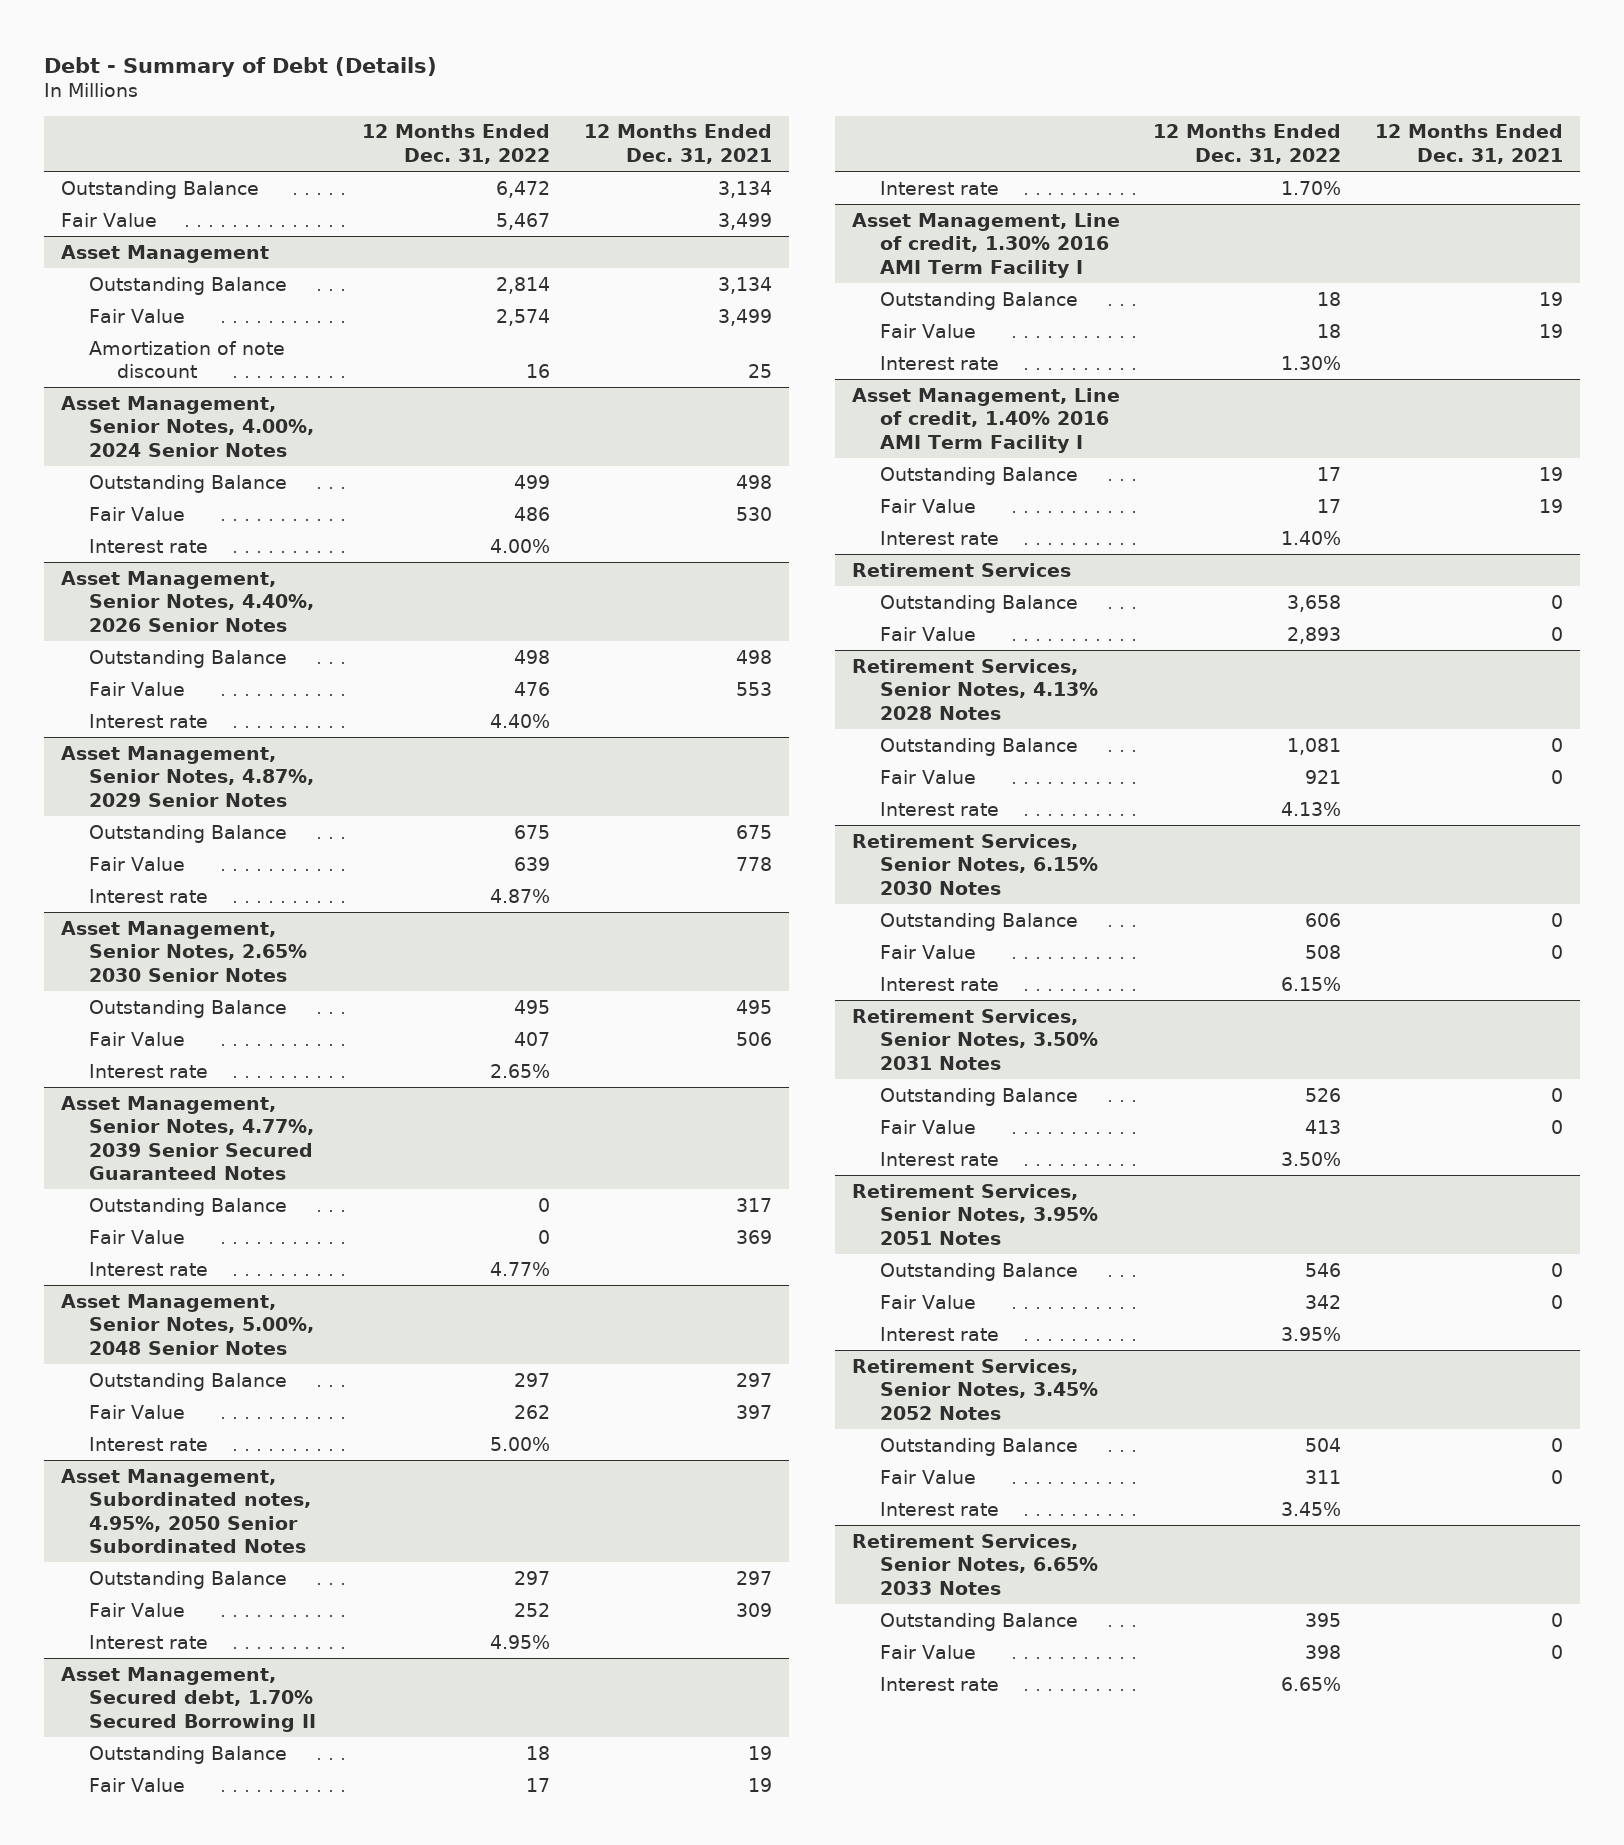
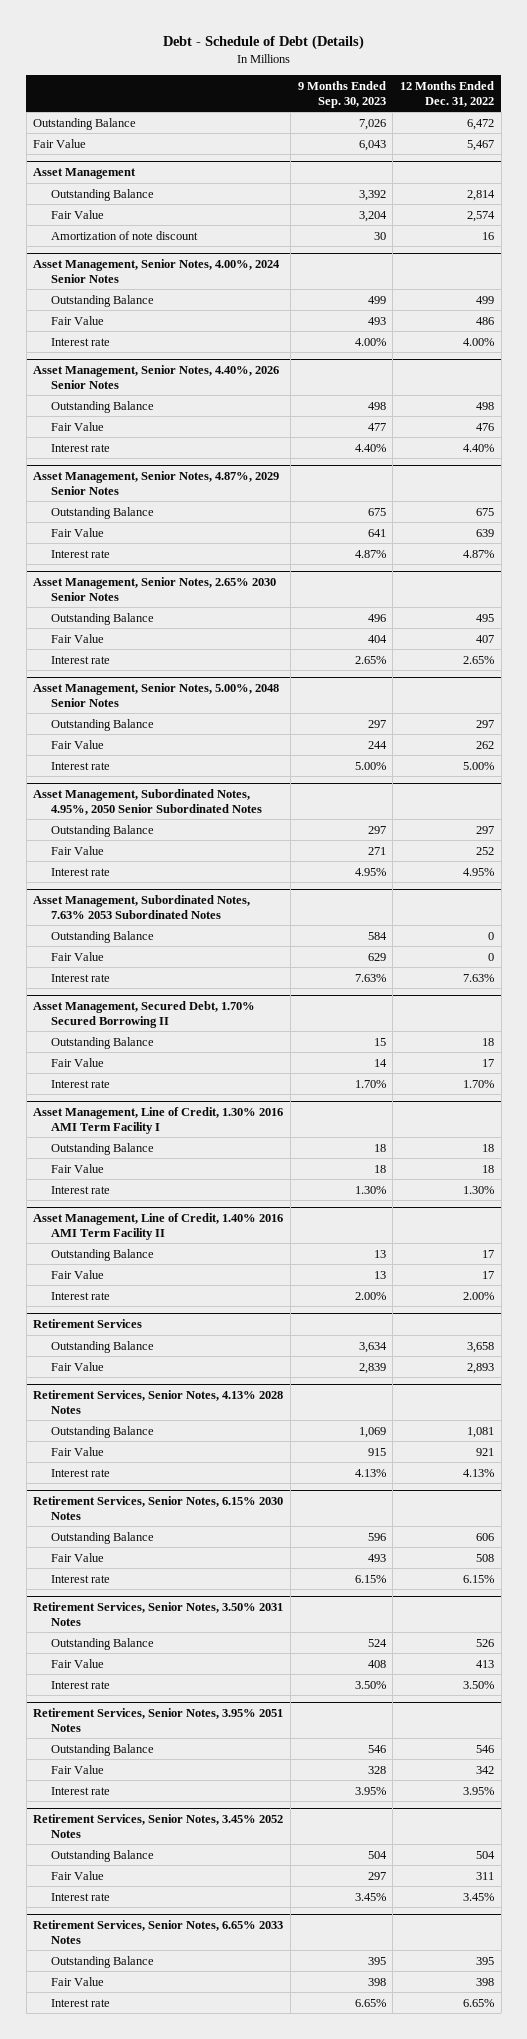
- Debt - Summary of Debt (Details)
+ Debt - Schedule of Debt (Details)
- | 12 Months Ended Dec. 31, 2022 | 12 Months Ended Dec. 31, 2021
+ | 9 Months Ended Sep. 30, 2023 | 12 Months Ended Dec. 31, 2022
- Asset Management, Senior Notes, 4.77%, 2039 Senior Secured Guaranteed Notes
- Outstanding Balance | 0 | 317
- Fair Value | 0 | 369
- Interest rate | 4.77% |
- Asset Management, Subordinated notes, 4.95%, 2050 Senior Subordinated Notes
+ Asset Management, Subordinated Notes, 4.95%, 2050 Senior Subordinated Notes
- Asset Management, Secured debt, 1.70% Secured Borrowing II
+ Asset Management, Subordinated Notes, 7.63% 2053 Subordinated Notes
+ Outstanding Balance | 584 | 0
+ Fair Value | 629 | 0
+ Interest rate | 7.63% | 7.63%
+ Asset Management, Secured Debt, 1.70% Secured Borrowing II
- Asset Management, Line of credit, 1.30% 2016 AMI Term Facility I
+ Asset Management, Line of Credit, 1.30% 2016 AMI Term Facility I
- Asset Management, Line of credit, 1.40% 2016 AMI Term Facility I
+ Asset Management, Line of Credit, 1.40% 2016 AMI Term Facility II
- Interest rate | 1.40% |
+ Interest rate | 2.00% | 2.00%

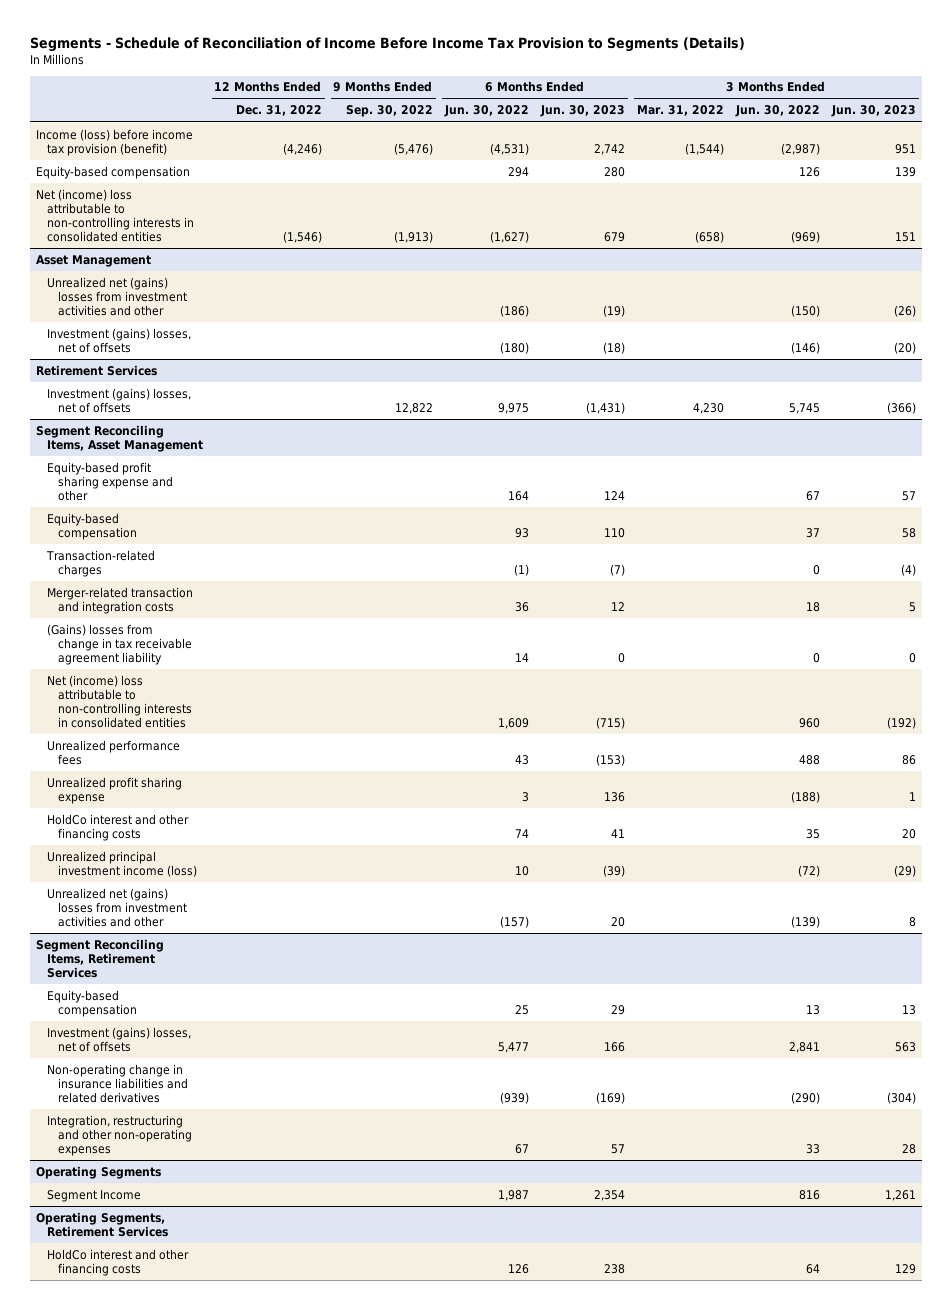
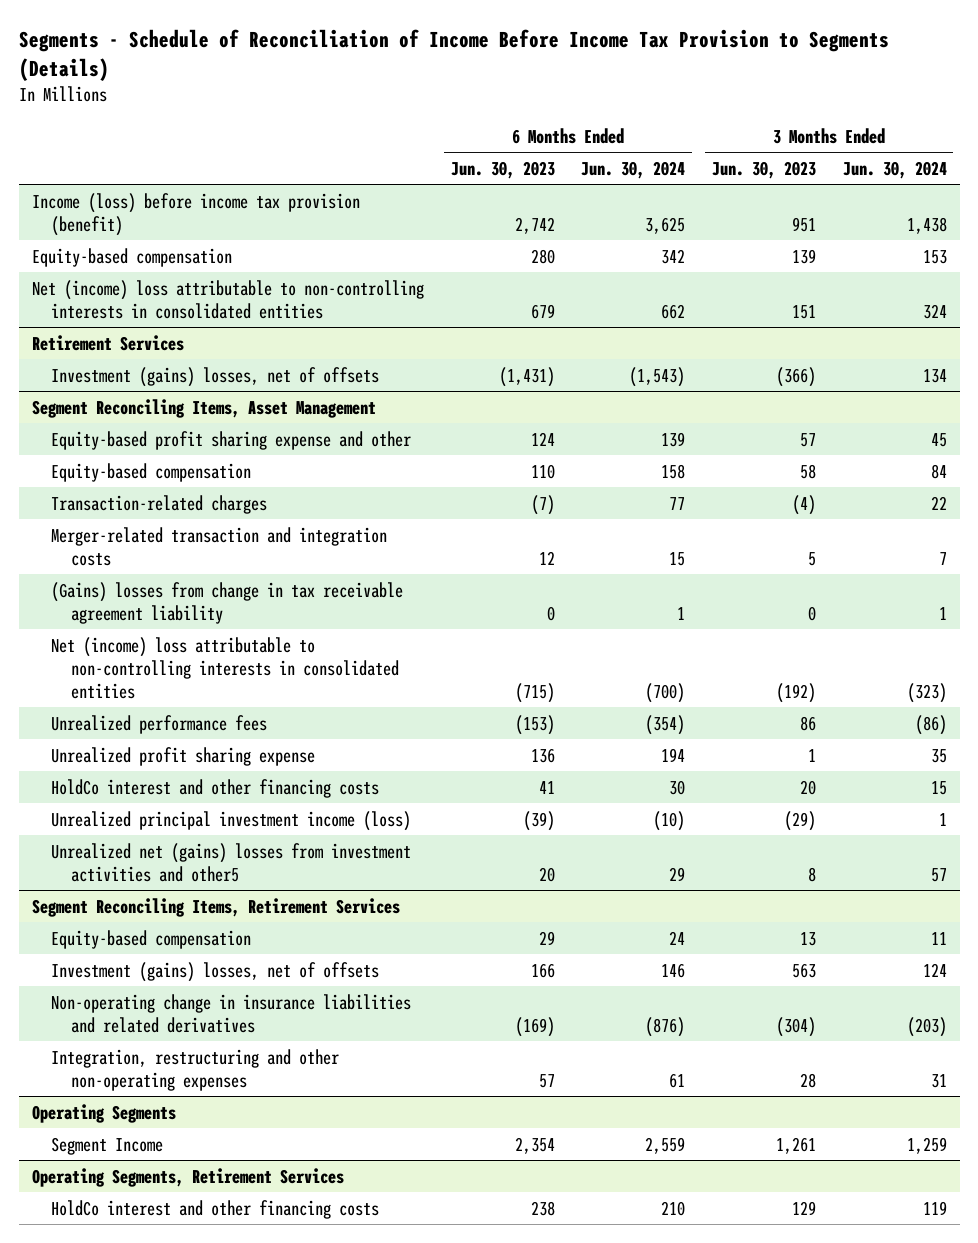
- | 12 Months Ended Dec. 31, 2022 | 9 Months Ended Sep. 30, 2022 | 6 Months Ended Jun. 30, 2022 | 6 Months Ended Jun. 30, 2023 | 3 Months Ended Mar. 31, 2022 | 3 Months Ended Jun. 30, 2022 | 3 Months Ended Jun. 30, 2023
+ | 6 Months Ended Jun. 30, 2023 | 6 Months Ended Jun. 30, 2024 | 3 Months Ended Jun. 30, 2023 | 3 Months Ended Jun. 30, 2024
- Asset Management
- Unrealized net (gains) losses from investment activities and other | | | (186) | (19) | | (150) | (26)
- Investment (gains) losses, net of offsets | | | (180) | (18) | | (146) | (20)
@ Segment Reconciling Items, Asset Management
- Unrealized net (gains) losses from investment activities and other | | | (157) | 20 | | (139) | 8
+ Unrealized net (gains) losses from investment activities and other5 | 20 | 29 | 8 | 57

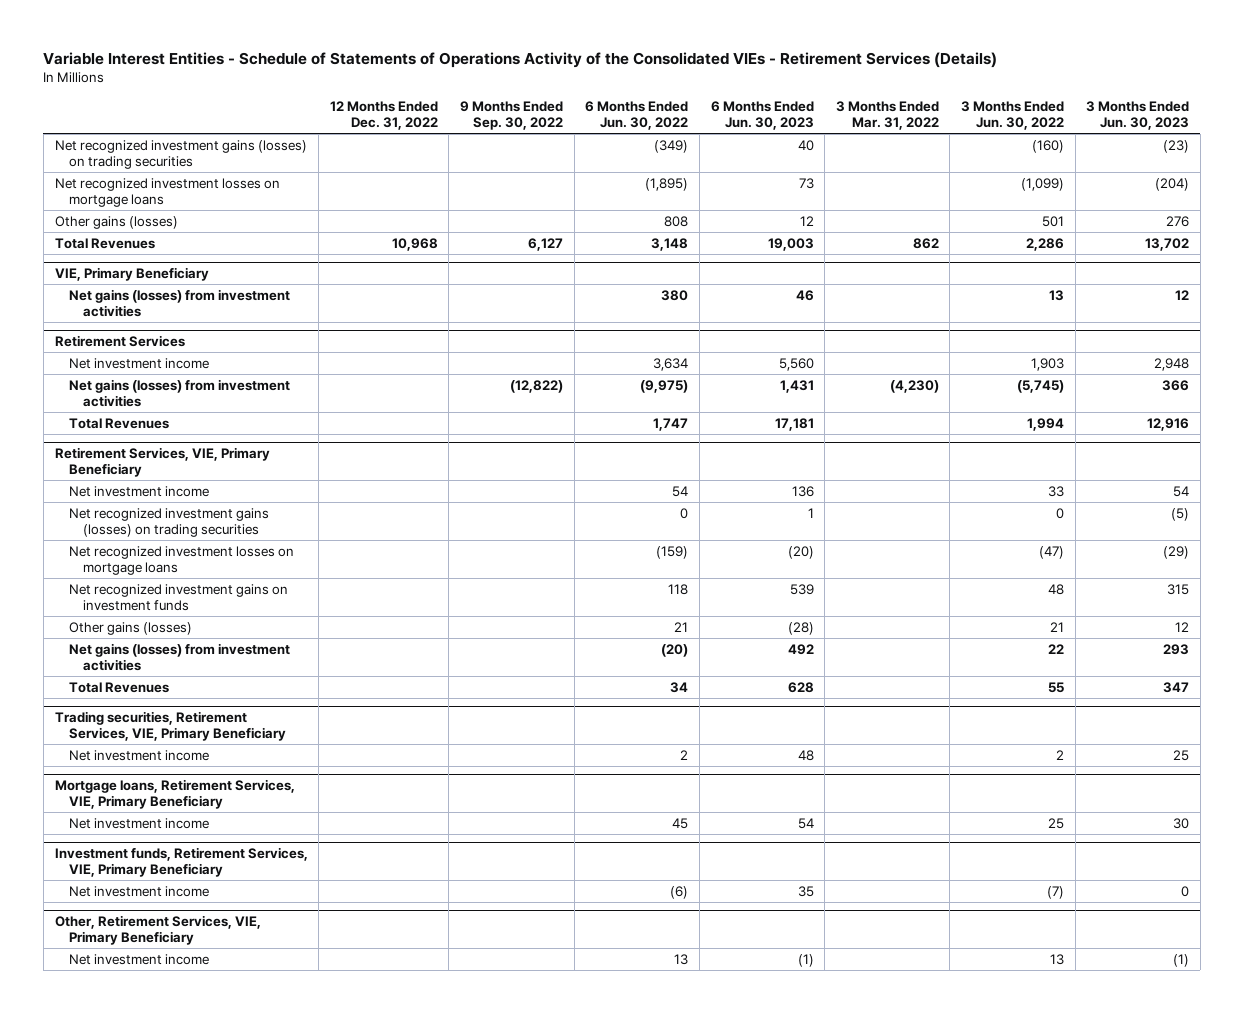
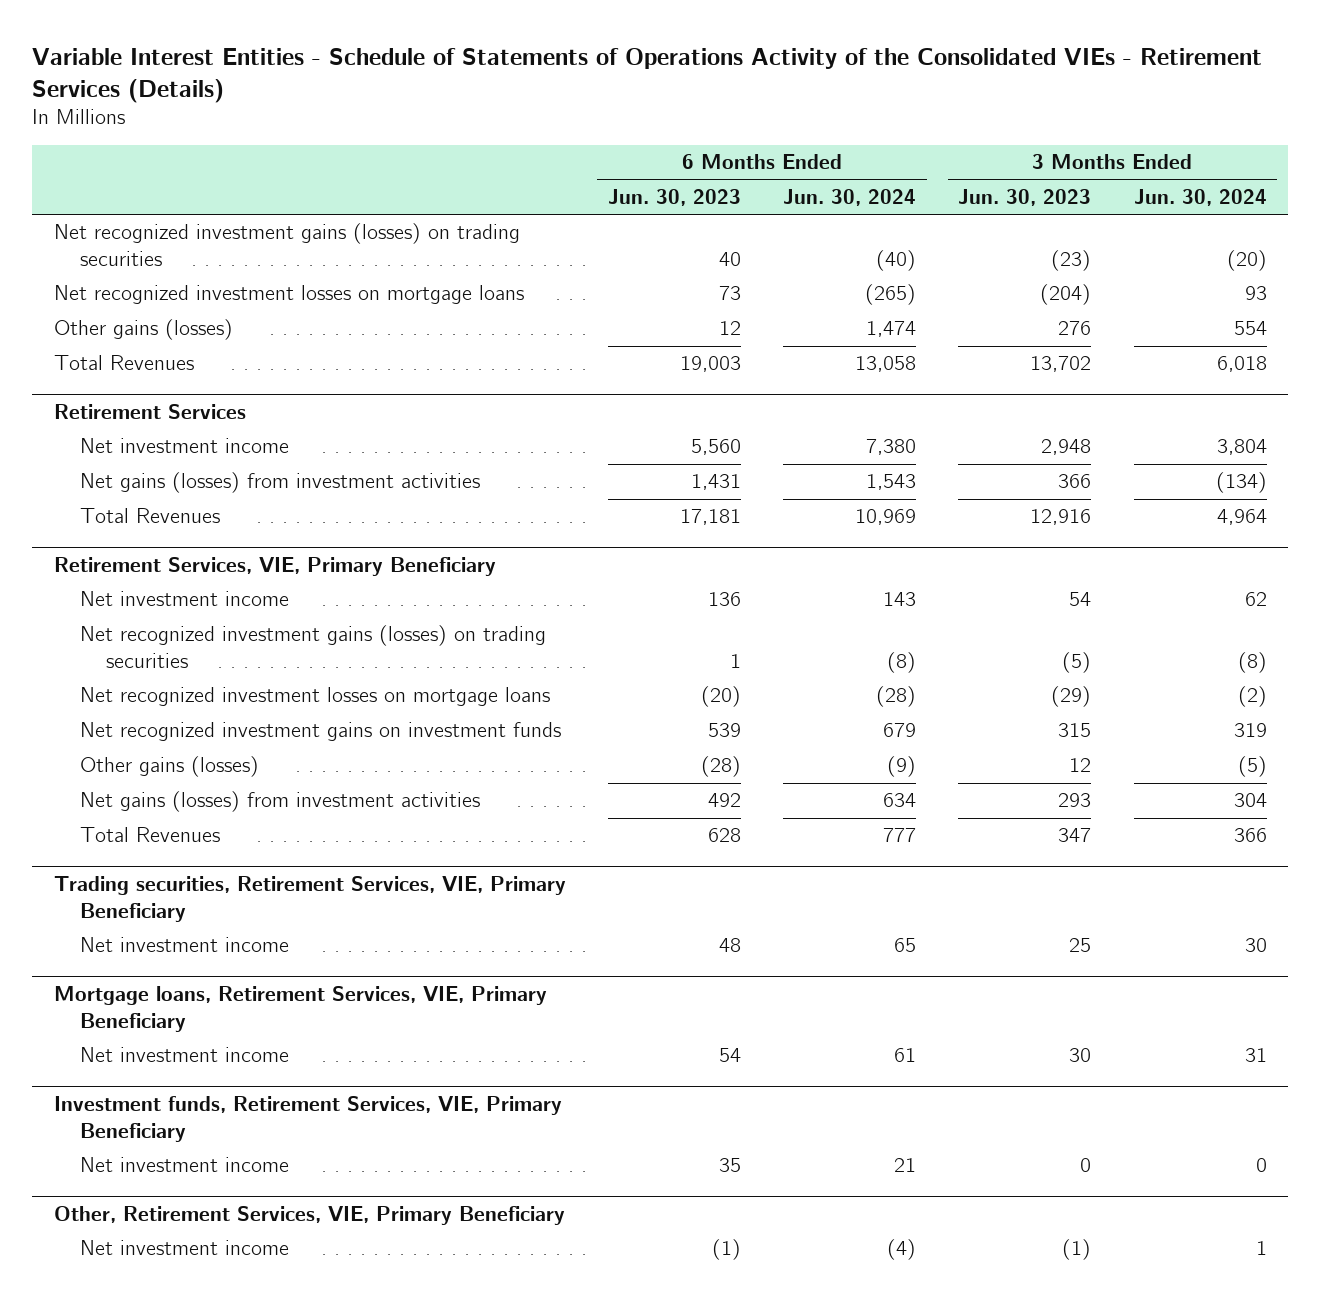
- | 12 Months Ended Dec. 31, 2022 | 9 Months Ended Sep. 30, 2022 | 6 Months Ended Jun. 30, 2022 | 6 Months Ended Jun. 30, 2023 | 3 Months Ended Mar. 31, 2022 | 3 Months Ended Jun. 30, 2022 | 3 Months Ended Jun. 30, 2023
+ | 6 Months Ended Jun. 30, 2023 | 6 Months Ended Jun. 30, 2024 | 3 Months Ended Jun. 30, 2023 | 3 Months Ended Jun. 30, 2024
- VIE, Primary Beneficiary
- Net gains (losses) from investment activities | | | 380 | 46 | | 13 | 12

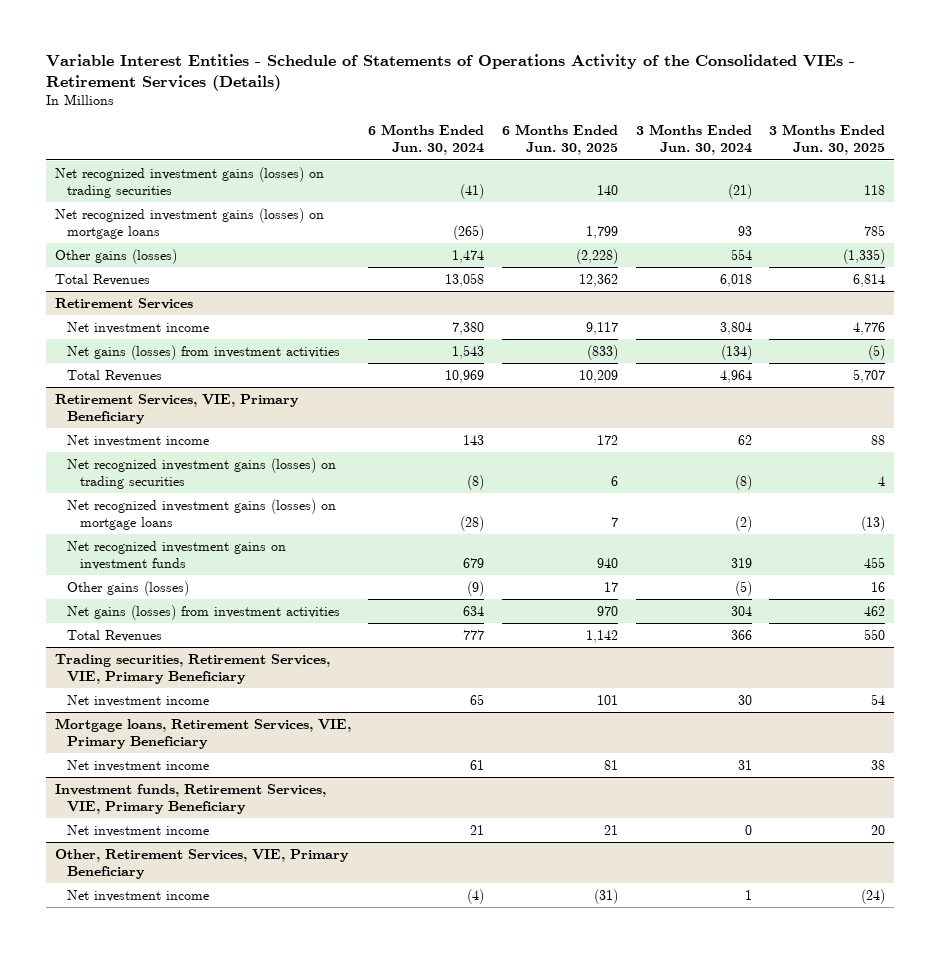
- | 6 Months Ended Jun. 30, 2023 | 6 Months Ended Jun. 30, 2024 | 3 Months Ended Jun. 30, 2023 | 3 Months Ended Jun. 30, 2024
+ | 6 Months Ended Jun. 30, 2024 | 6 Months Ended Jun. 30, 2025 | 3 Months Ended Jun. 30, 2024 | 3 Months Ended Jun. 30, 2025
- Net recognized investment gains (losses) on trading securities | 40 | (40) | (23) | (20)
- Net recognized investment losses on mortgage loans | 73 | (265) | (204) | 93
+ Net recognized investment gains (losses) on trading securities | (41) | 140 | (21) | 118
+ Net recognized investment gains (losses) on mortgage loans | (265) | 1,799 | 93 | 785
@ Retirement Services, VIE, Primary Beneficiary
- Net recognized investment losses on mortgage loans | (20) | (28) | (29) | (2)
+ Net recognized investment gains (losses) on mortgage loans | (28) | 7 | (2) | (13)

